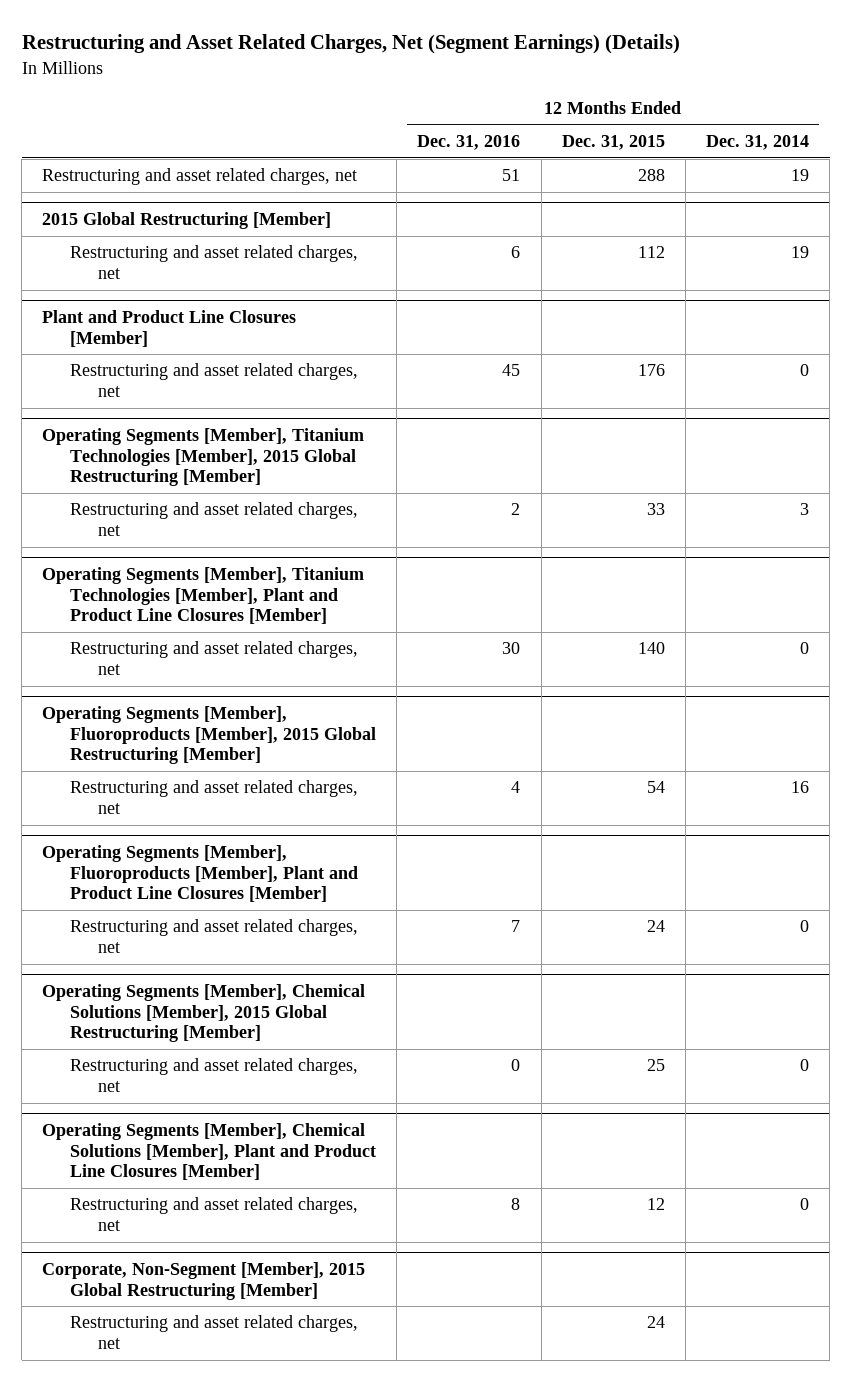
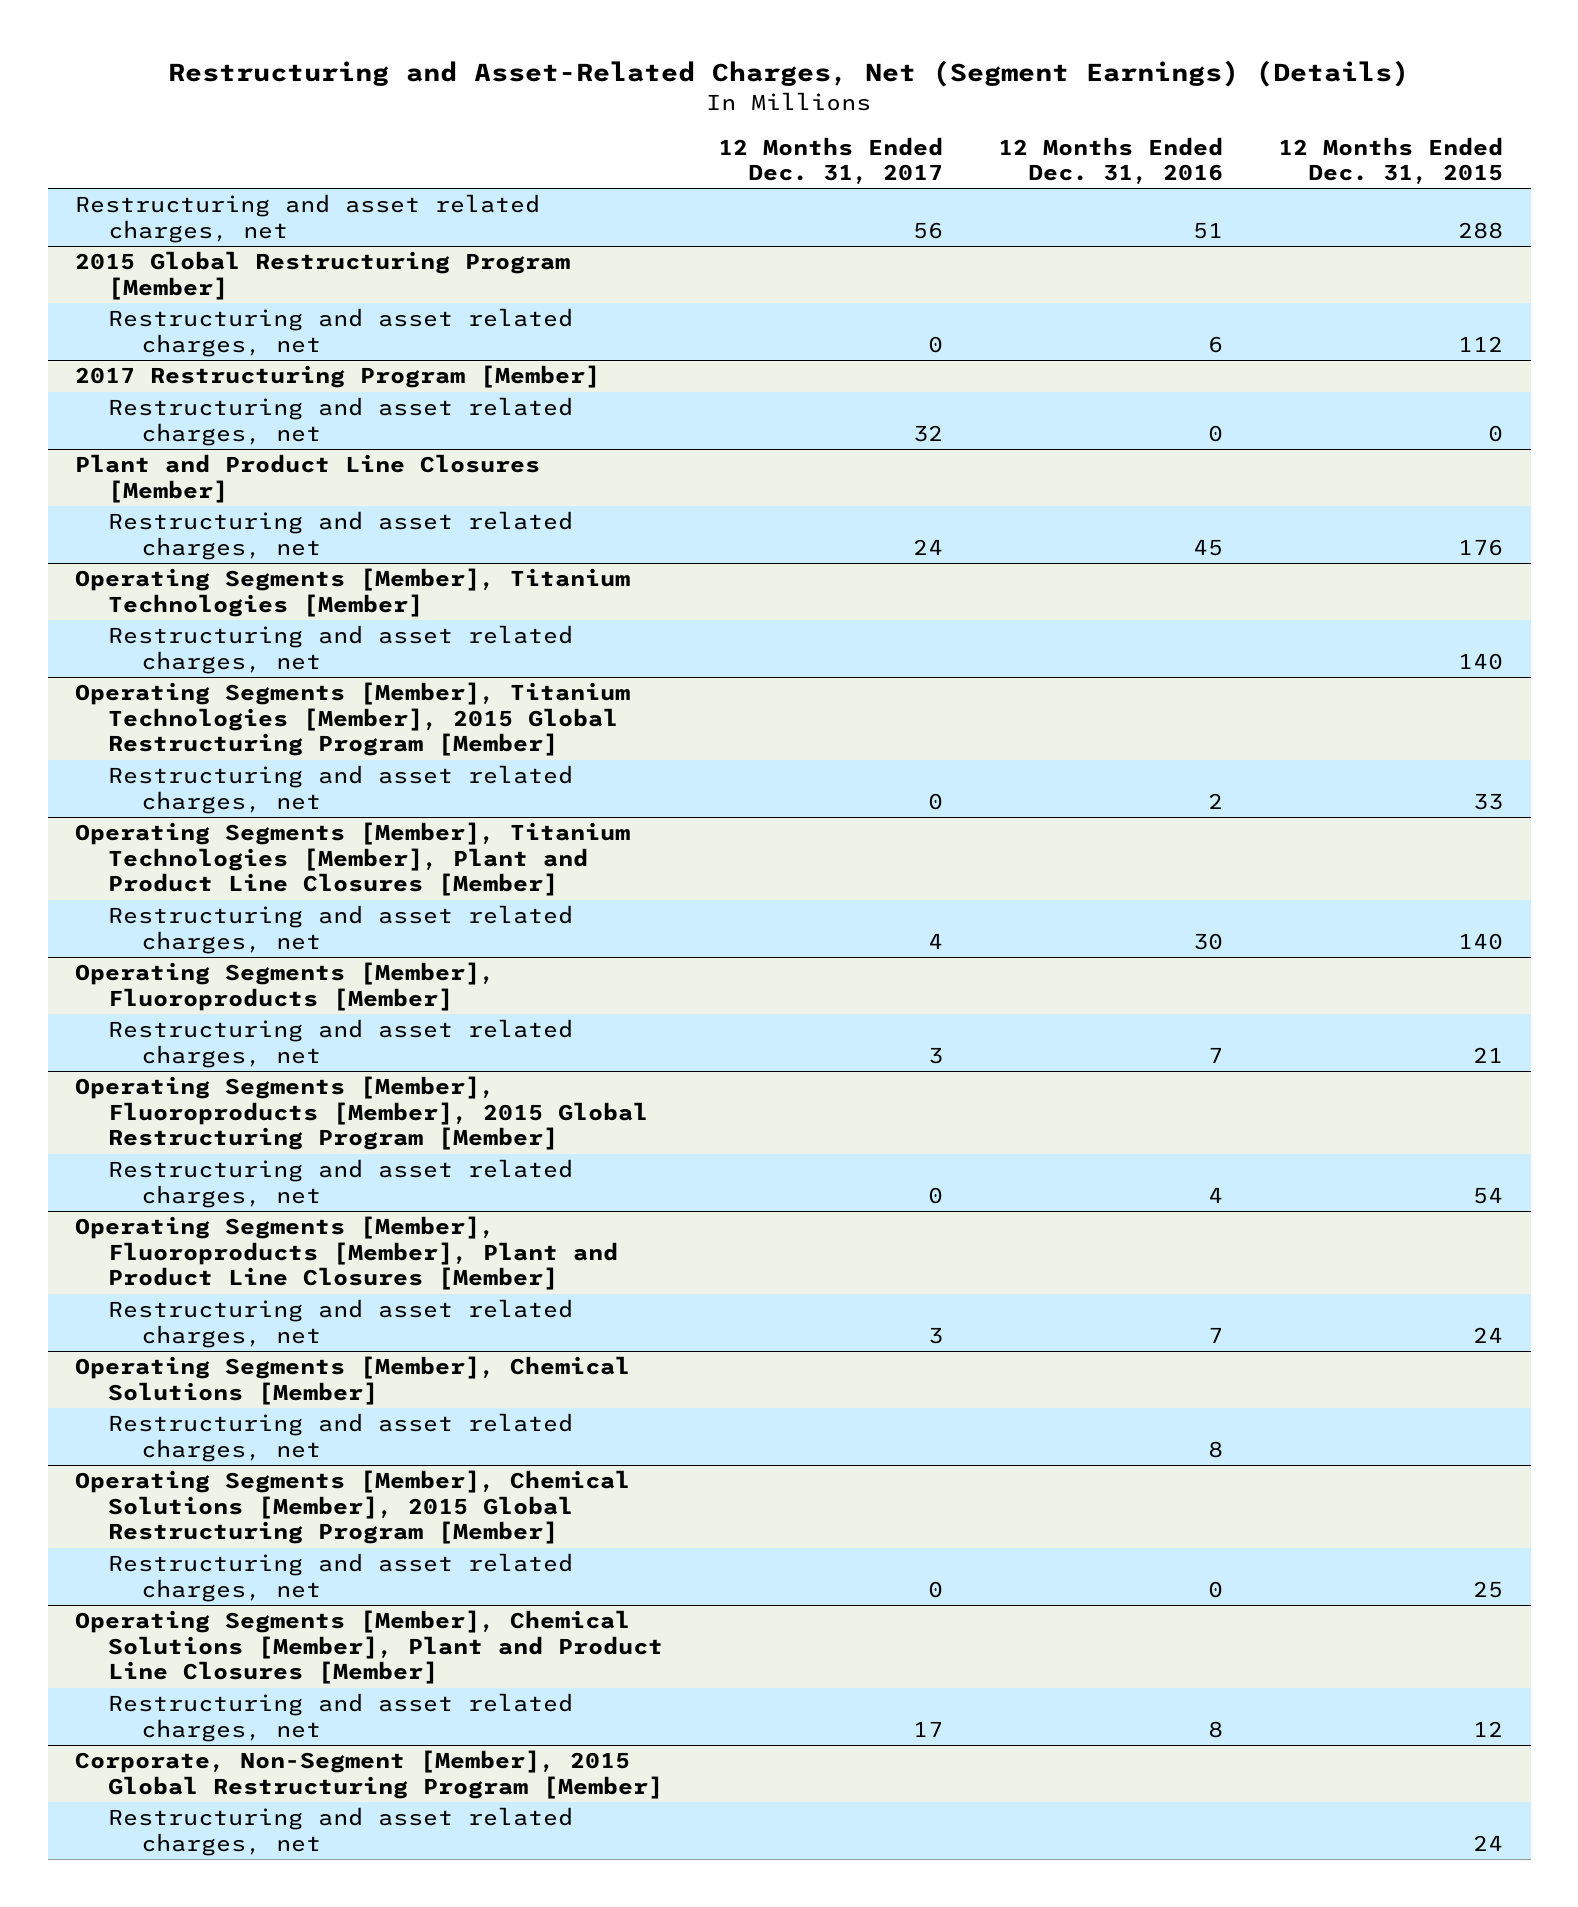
- Restructuring and Asset Related Charges, Net (Segment Earnings) (Details)
+ Restructuring and Asset-Related Charges, Net (Segment Earnings) (Details)
- | 12 Months Ended Dec. 31, 2016 | 12 Months Ended Dec. 31, 2015 | 12 Months Ended Dec. 31, 2014
+ | 12 Months Ended Dec. 31, 2017 | 12 Months Ended Dec. 31, 2016 | 12 Months Ended Dec. 31, 2015
- 2015 Global Restructuring [Member]
+ 2015 Global Restructuring Program [Member]
+ 2017 Restructuring Program [Member]
+ Restructuring and asset related charges, net | 32 | 0 | 0
- Operating Segments [Member], Titanium Technologies [Member], 2015 Global Restructuring [Member]
+ Operating Segments [Member], Titanium Technologies [Member]
+ Restructuring and asset related charges, net | | | 140
+ Operating Segments [Member], Titanium Technologies [Member], 2015 Global Restructuring Program [Member]
- Operating Segments [Member], Fluoroproducts [Member], 2015 Global Restructuring [Member]
+ Operating Segments [Member], Fluoroproducts [Member]
+ Restructuring and asset related charges, net | 3 | 7 | 21
+ Operating Segments [Member], Fluoroproducts [Member], 2015 Global Restructuring Program [Member]
- Operating Segments [Member], Chemical Solutions [Member], 2015 Global Restructuring [Member]
+ Operating Segments [Member], Chemical Solutions [Member]
+ Restructuring and asset related charges, net | | 8 |
+ Operating Segments [Member], Chemical Solutions [Member], 2015 Global Restructuring Program [Member]
- Corporate, Non-Segment [Member], 2015 Global Restructuring [Member]
+ Corporate, Non-Segment [Member], 2015 Global Restructuring Program [Member]

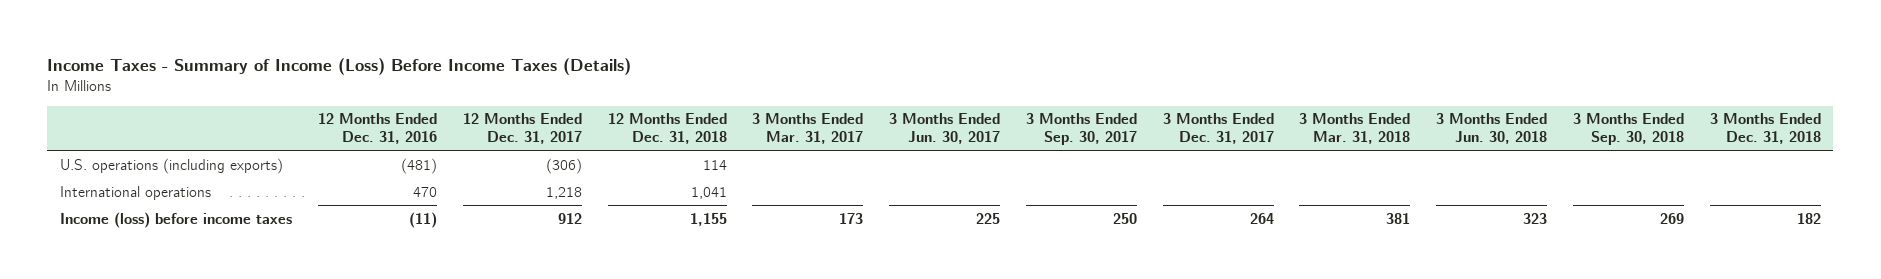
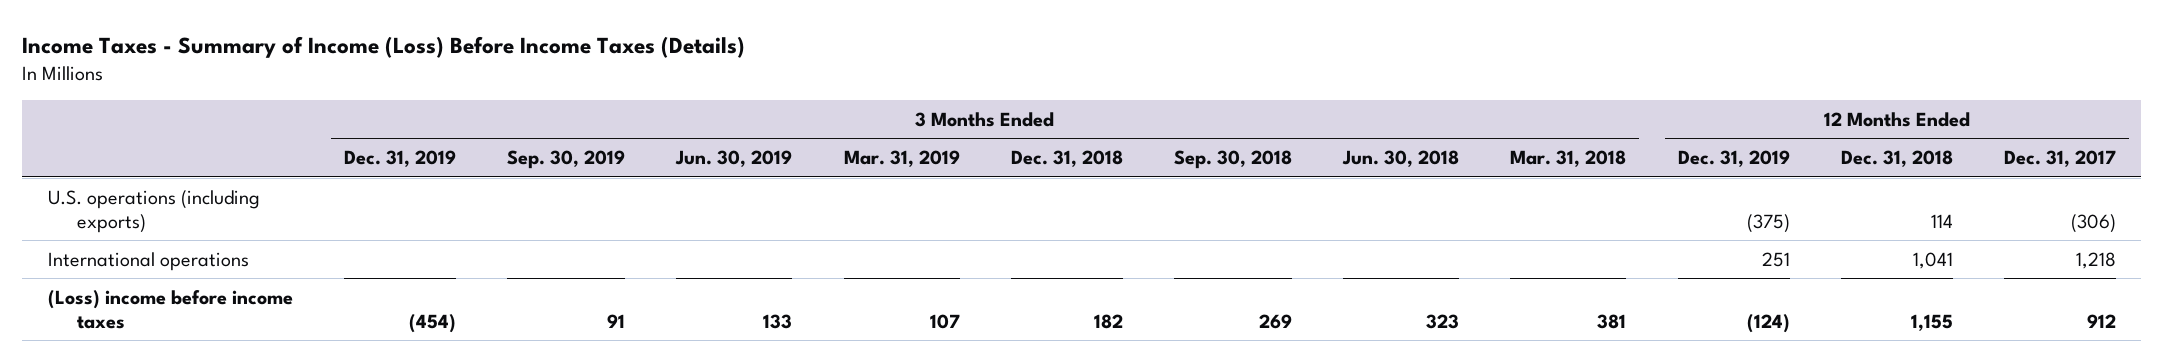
- | 12 Months Ended Dec. 31, 2016 | 12 Months Ended Dec. 31, 2017 | 12 Months Ended Dec. 31, 2018 | 3 Months Ended Mar. 31, 2017 | 3 Months Ended Jun. 30, 2017 | 3 Months Ended Sep. 30, 2017 | 3 Months Ended Dec. 31, 2017 | 3 Months Ended Mar. 31, 2018 | 3 Months Ended Jun. 30, 2018 | 3 Months Ended Sep. 30, 2018 | 3 Months Ended Dec. 31, 2018
+ | 3 Months Ended Dec. 31, 2019 | 3 Months Ended Sep. 30, 2019 | 3 Months Ended Jun. 30, 2019 | 3 Months Ended Mar. 31, 2019 | 3 Months Ended Dec. 31, 2018 | 3 Months Ended Sep. 30, 2018 | 3 Months Ended Jun. 30, 2018 | 3 Months Ended Mar. 31, 2018 | 12 Months Ended Dec. 31, 2019 | 12 Months Ended Dec. 31, 2018 | 12 Months Ended Dec. 31, 2017
- Income (loss) before income taxes | (11) | 912 | 1,155 | 173 | 225 | 250 | 264 | 381 | 323 | 269 | 182
+ (Loss) income before income taxes | (454) | 91 | 133 | 107 | 182 | 269 | 323 | 381 | (124) | 1,155 | 912

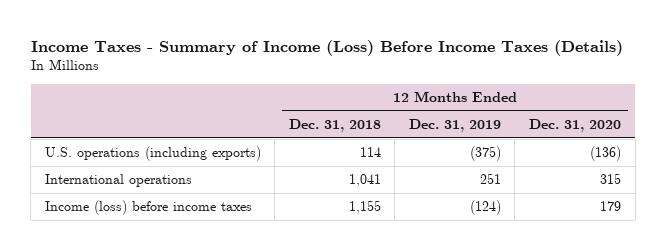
- | 3 Months Ended Dec. 31, 2019 | 3 Months Ended Sep. 30, 2019 | 3 Months Ended Jun. 30, 2019 | 3 Months Ended Mar. 31, 2019 | 3 Months Ended Dec. 31, 2018 | 3 Months Ended Sep. 30, 2018 | 3 Months Ended Jun. 30, 2018 | 3 Months Ended Mar. 31, 2018 | 12 Months Ended Dec. 31, 2019 | 12 Months Ended Dec. 31, 2018 | 12 Months Ended Dec. 31, 2017
+ | 12 Months Ended Dec. 31, 2018 | 12 Months Ended Dec. 31, 2019 | 12 Months Ended Dec. 31, 2020
- (Loss) income before income taxes | (454) | 91 | 133 | 107 | 182 | 269 | 323 | 381 | (124) | 1,155 | 912
+ Income (loss) before income taxes | 1,155 | (124) | 179

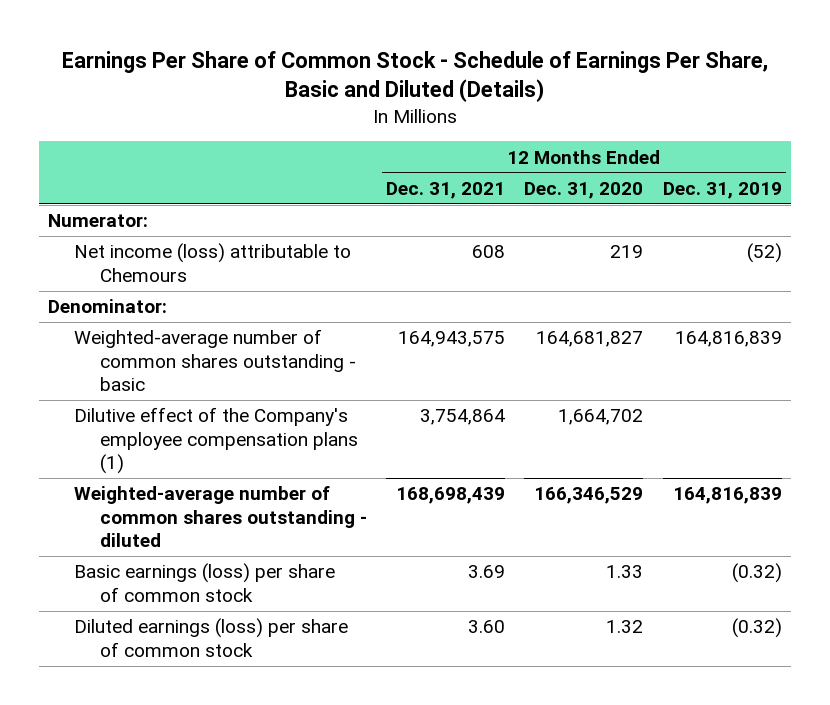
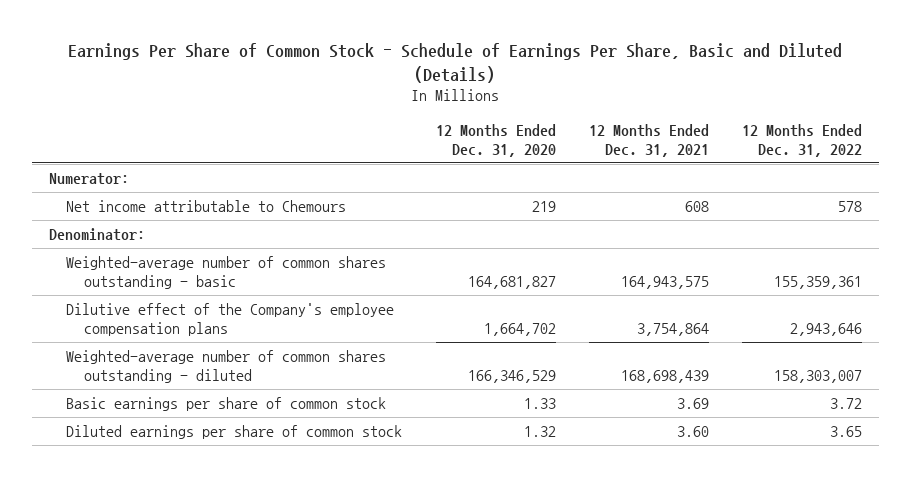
- | 12 Months Ended Dec. 31, 2021 | 12 Months Ended Dec. 31, 2020 | 12 Months Ended Dec. 31, 2019
+ | 12 Months Ended Dec. 31, 2020 | 12 Months Ended Dec. 31, 2021 | 12 Months Ended Dec. 31, 2022
- Net income (loss) attributable to Chemours | 608 | 219 | (52)
+ Net income attributable to Chemours | 219 | 608 | 578
- Dilutive effect of the Company's employee compensation plans (1) | 3,754,864 | 1,664,702 |
+ Dilutive effect of the Company's employee compensation plans | 1,664,702 | 3,754,864 | 2,943,646
- Basic earnings (loss) per share of common stock | 3.69 | 1.33 | (0.32)
- Diluted earnings (loss) per share of common stock | 3.60 | 1.32 | (0.32)
+ Basic earnings per share of common stock | 1.33 | 3.69 | 3.72
+ Diluted earnings per share of common stock | 1.32 | 3.60 | 3.65

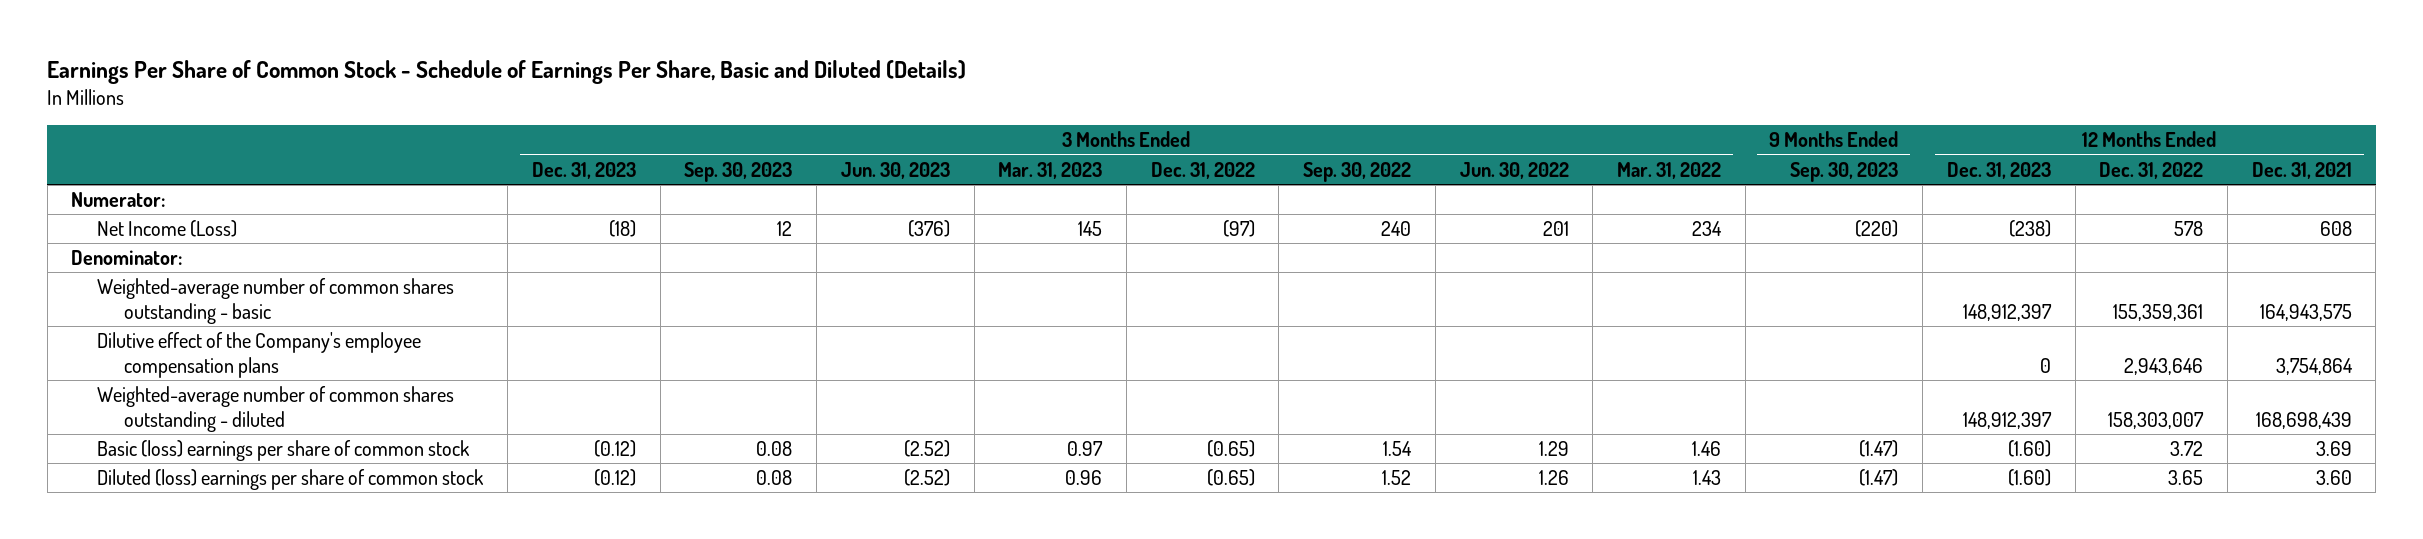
- | 12 Months Ended Dec. 31, 2020 | 12 Months Ended Dec. 31, 2021 | 12 Months Ended Dec. 31, 2022
+ | 3 Months Ended Dec. 31, 2023 | 3 Months Ended Sep. 30, 2023 | 3 Months Ended Jun. 30, 2023 | 3 Months Ended Mar. 31, 2023 | 3 Months Ended Dec. 31, 2022 | 3 Months Ended Sep. 30, 2022 | 3 Months Ended Jun. 30, 2022 | 3 Months Ended Mar. 31, 2022 | 9 Months Ended Sep. 30, 2023 | 12 Months Ended Dec. 31, 2023 | 12 Months Ended Dec. 31, 2022 | 12 Months Ended Dec. 31, 2021
- Net income attributable to Chemours | 219 | 608 | 578
+ Net Income (Loss) | (18) | 12 | (376) | 145 | (97) | 240 | 201 | 234 | (220) | (238) | 578 | 608
- Basic earnings per share of common stock | 1.33 | 3.69 | 3.72
- Diluted earnings per share of common stock | 1.32 | 3.60 | 3.65
+ Basic (loss) earnings per share of common stock | (0.12) | 0.08 | (2.52) | 0.97 | (0.65) | 1.54 | 1.29 | 1.46 | (1.47) | (1.60) | 3.72 | 3.69
+ Diluted (loss) earnings per share of common stock | (0.12) | 0.08 | (2.52) | 0.96 | (0.65) | 1.52 | 1.26 | 1.43 | (1.47) | (1.60) | 3.65 | 3.60

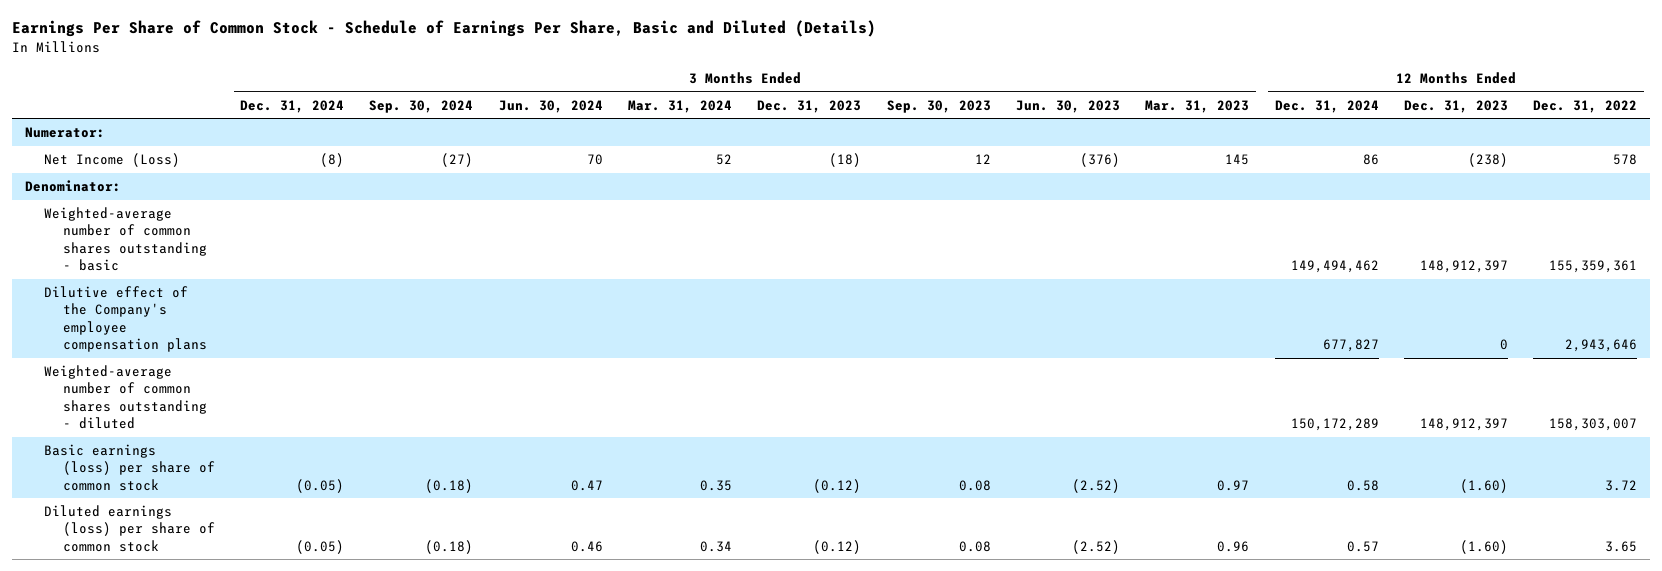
- | 3 Months Ended Dec. 31, 2023 | 3 Months Ended Sep. 30, 2023 | 3 Months Ended Jun. 30, 2023 | 3 Months Ended Mar. 31, 2023 | 3 Months Ended Dec. 31, 2022 | 3 Months Ended Sep. 30, 2022 | 3 Months Ended Jun. 30, 2022 | 3 Months Ended Mar. 31, 2022 | 9 Months Ended Sep. 30, 2023 | 12 Months Ended Dec. 31, 2023 | 12 Months Ended Dec. 31, 2022 | 12 Months Ended Dec. 31, 2021
+ | 3 Months Ended Dec. 31, 2024 | 3 Months Ended Sep. 30, 2024 | 3 Months Ended Jun. 30, 2024 | 3 Months Ended Mar. 31, 2024 | 3 Months Ended Dec. 31, 2023 | 3 Months Ended Sep. 30, 2023 | 3 Months Ended Jun. 30, 2023 | 3 Months Ended Mar. 31, 2023 | 12 Months Ended Dec. 31, 2024 | 12 Months Ended Dec. 31, 2023 | 12 Months Ended Dec. 31, 2022
- Basic (loss) earnings per share of common stock | (0.12) | 0.08 | (2.52) | 0.97 | (0.65) | 1.54 | 1.29 | 1.46 | (1.47) | (1.60) | 3.72 | 3.69
- Diluted (loss) earnings per share of common stock | (0.12) | 0.08 | (2.52) | 0.96 | (0.65) | 1.52 | 1.26 | 1.43 | (1.47) | (1.60) | 3.65 | 3.60
+ Basic earnings (loss) per share of common stock | (0.05) | (0.18) | 0.47 | 0.35 | (0.12) | 0.08 | (2.52) | 0.97 | 0.58 | (1.60) | 3.72
+ Diluted earnings (loss) per share of common stock | (0.05) | (0.18) | 0.46 | 0.34 | (0.12) | 0.08 | (2.52) | 0.96 | 0.57 | (1.60) | 3.65

